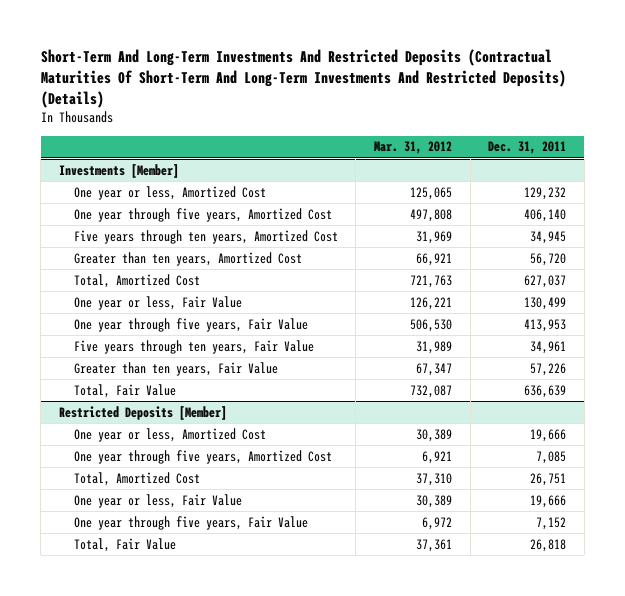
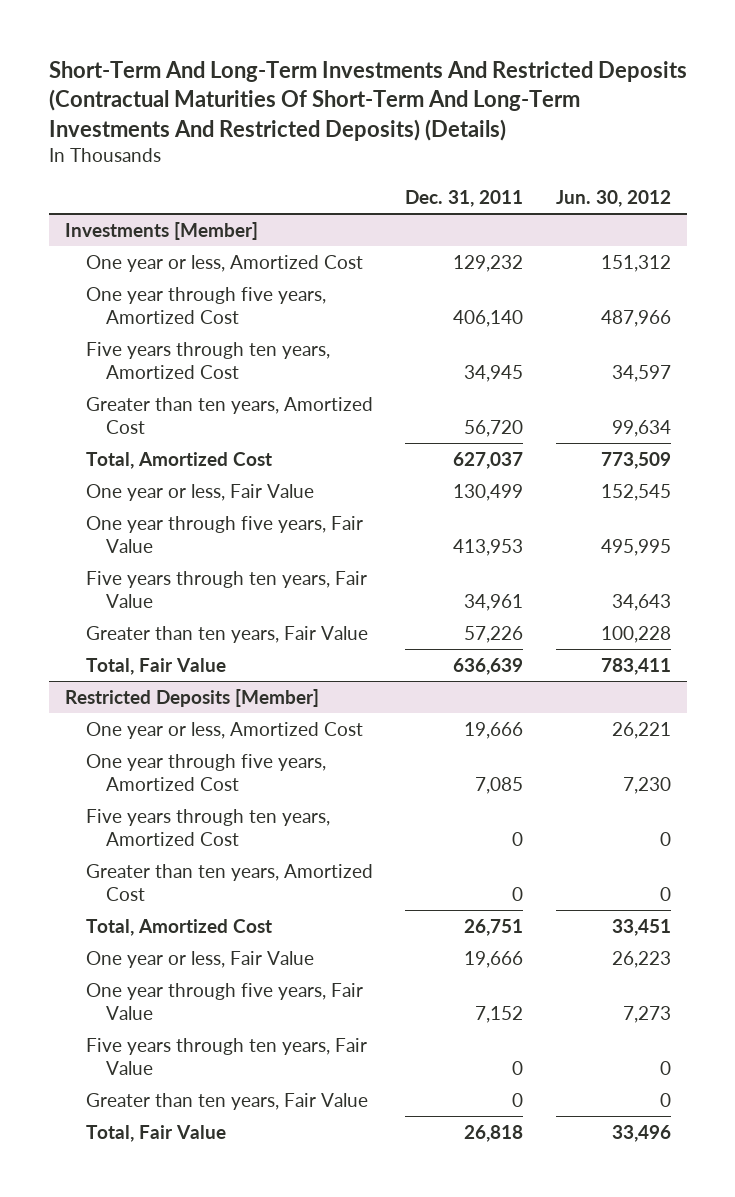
- | Mar. 31, 2012 | Dec. 31, 2011
+ | Dec. 31, 2011 | Jun. 30, 2012
@ Restricted Deposits [Member]
+ Five years through ten years, Amortized Cost | 0 | 0
+ Greater than ten years, Amortized Cost | 0 | 0
+ Five years through ten years, Fair Value | 0 | 0
+ Greater than ten years, Fair Value | 0 | 0

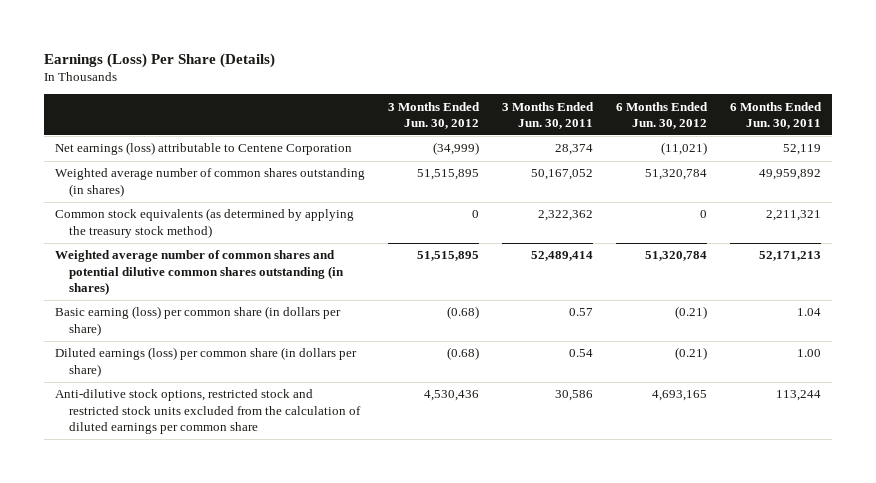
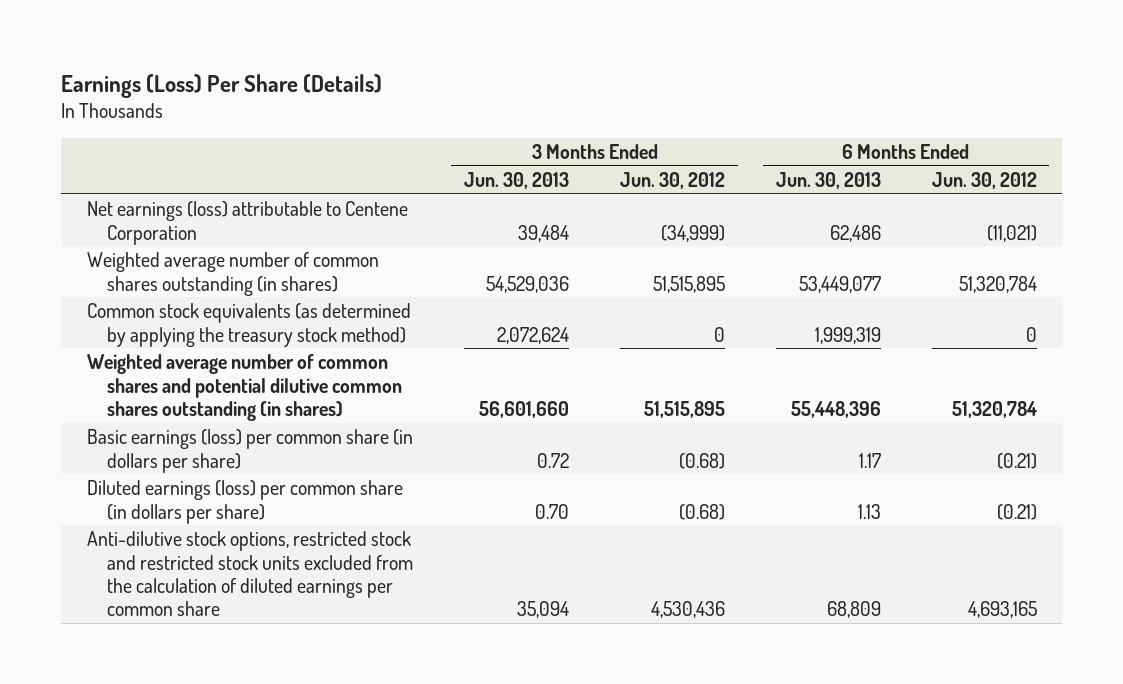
- | 3 Months Ended Jun. 30, 2012 | 3 Months Ended Jun. 30, 2011 | 6 Months Ended Jun. 30, 2012 | 6 Months Ended Jun. 30, 2011
+ | 3 Months Ended Jun. 30, 2013 | 3 Months Ended Jun. 30, 2012 | 6 Months Ended Jun. 30, 2013 | 6 Months Ended Jun. 30, 2012
- Basic earning (loss) per common share (in dollars per share) | (0.68) | 0.57 | (0.21) | 1.04
+ Basic earnings (loss) per common share (in dollars per share) | 0.72 | (0.68) | 1.17 | (0.21)

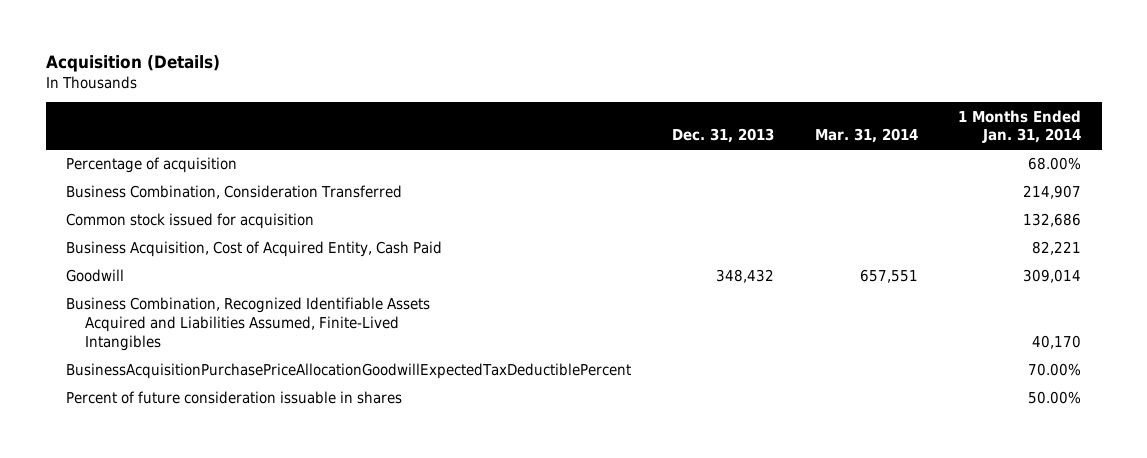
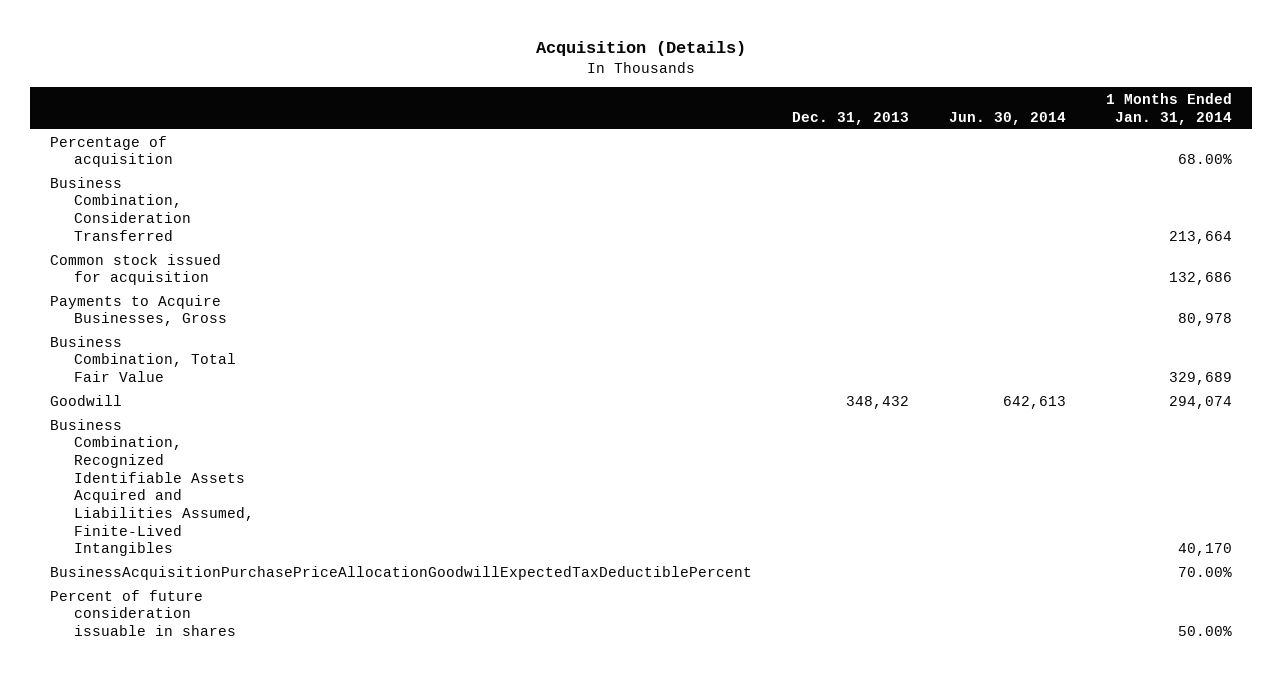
- | Dec. 31, 2013 | Mar. 31, 2014 | 1 Months Ended Jan. 31, 2014
+ | Dec. 31, 2013 | Jun. 30, 2014 | 1 Months Ended Jan. 31, 2014
- Business Combination, Consideration Transferred | | | 214,907
+ Business Combination, Consideration Transferred | | | 213,664
- Business Acquisition, Cost of Acquired Entity, Cash Paid | | | 82,221
- Goodwill | 348,432 | 657,551 | 309,014
+ Payments to Acquire Businesses, Gross | | | 80,978
+ Business Combination, Total Fair Value | | | 329,689
+ Goodwill | 348,432 | 642,613 | 294,074

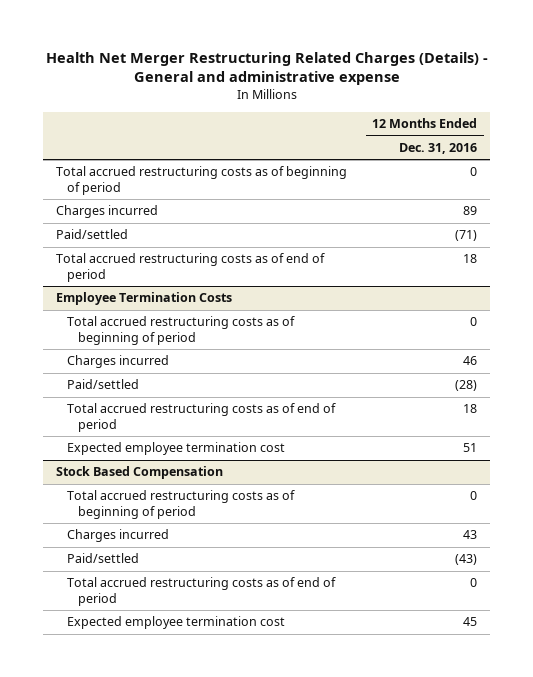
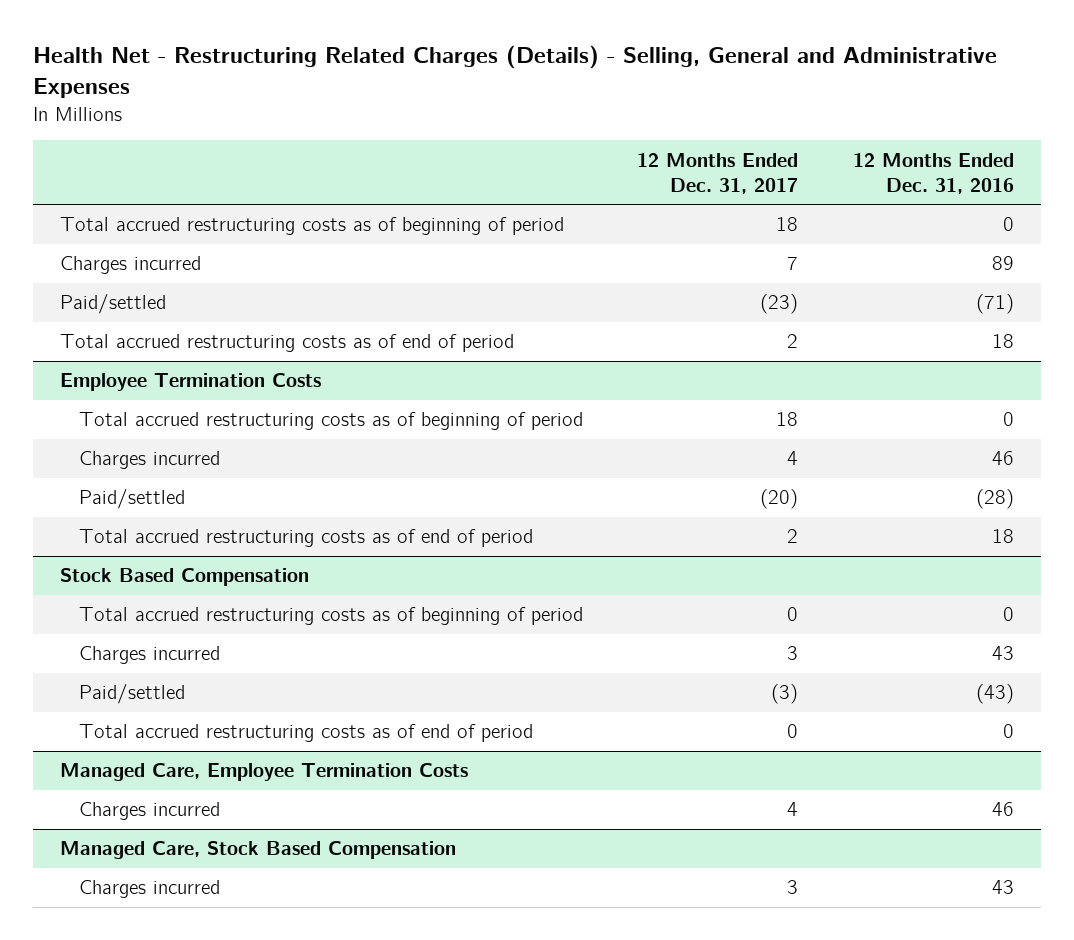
- Health Net Merger Restructuring Related Charges (Details) - General and administrative expense
+ Health Net - Restructuring Related Charges (Details) - Selling, General and Administrative Expenses
- | 12 Months Ended Dec. 31, 2016
+ | 12 Months Ended Dec. 31, 2017 | 12 Months Ended Dec. 31, 2016
@ Employee Termination Costs
- Expected employee termination cost | 51
@ Stock Based Compensation
- Expected employee termination cost | 45
+ Managed Care, Employee Termination Costs
+ Charges incurred | 4 | 46
+ Managed Care, Stock Based Compensation
+ Charges incurred | 3 | 43

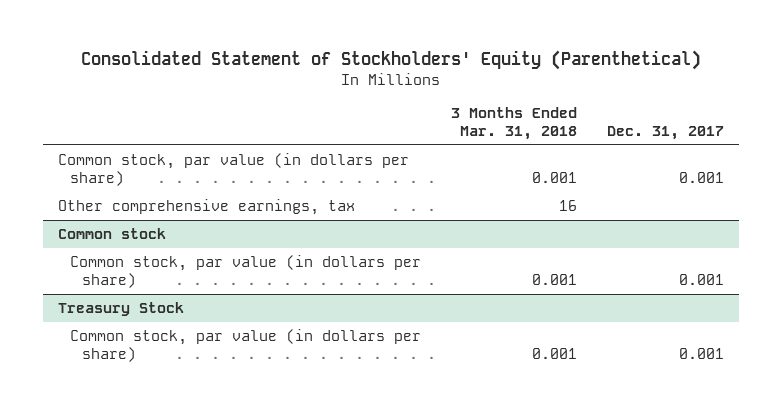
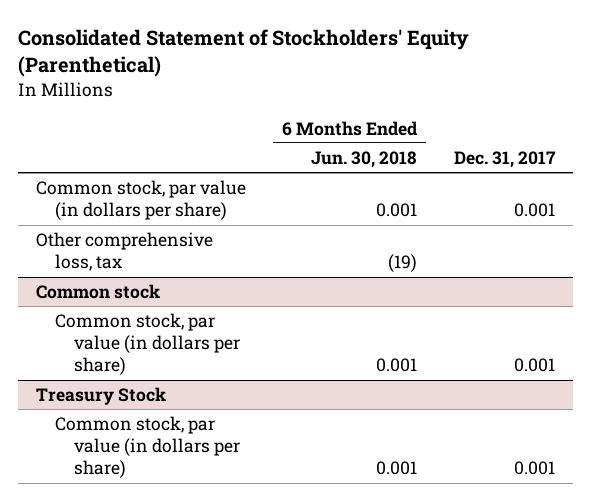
- | 3 Months Ended Mar. 31, 2018 | Dec. 31, 2017
+ | 6 Months Ended Jun. 30, 2018 | Dec. 31, 2017
- Other comprehensive earnings, tax | 16 |
+ Other comprehensive loss, tax | (19) |

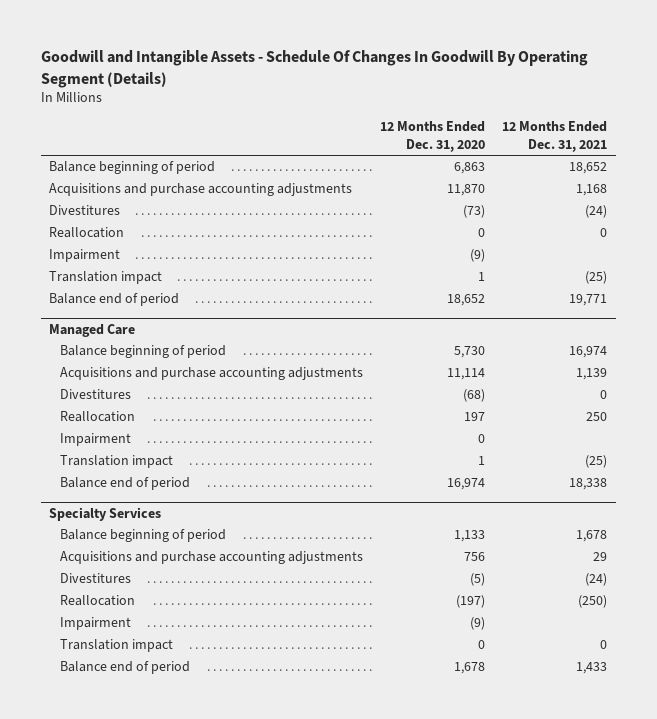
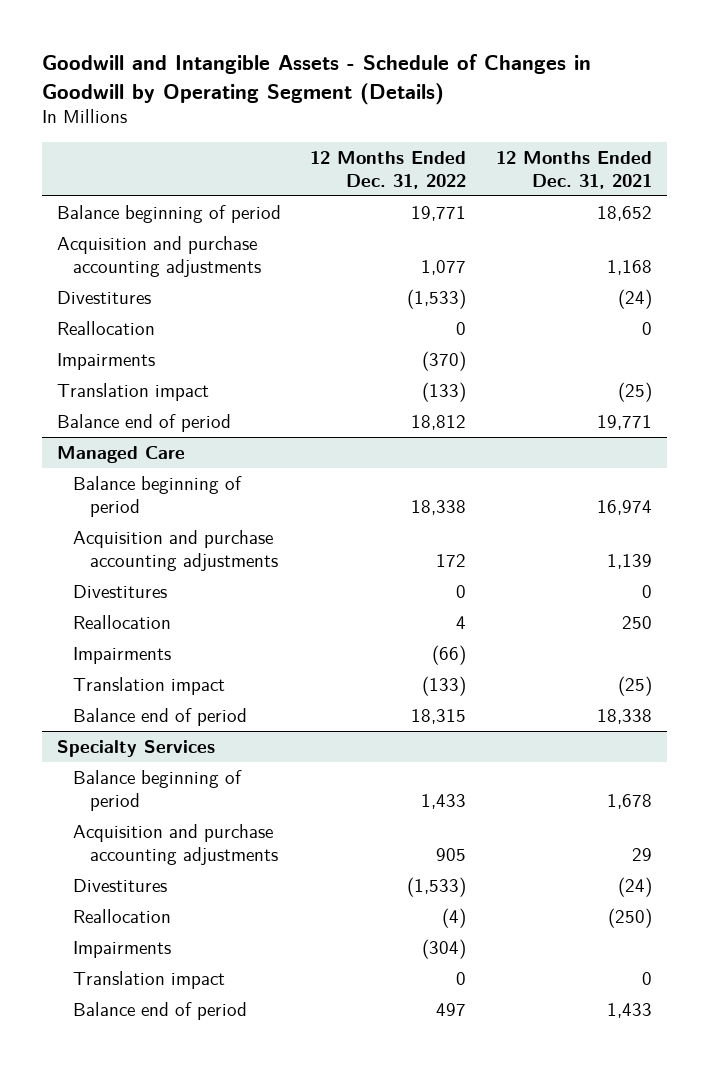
- Goodwill and Intangible Assets - Schedule Of Changes In Goodwill By Operating Segment (Details)
+ Goodwill and Intangible Assets - Schedule of Changes in Goodwill by Operating Segment (Details)
- | 12 Months Ended Dec. 31, 2020 | 12 Months Ended Dec. 31, 2021
+ | 12 Months Ended Dec. 31, 2022 | 12 Months Ended Dec. 31, 2021
- Acquisitions and purchase accounting adjustments | 11,870 | 1,168
+ Acquisition and purchase accounting adjustments | 1,077 | 1,168
- Impairment | (9) |
+ Impairments | (370) |
@ Managed Care
- Acquisitions and purchase accounting adjustments | 11,114 | 1,139
+ Acquisition and purchase accounting adjustments | 172 | 1,139
- Impairment | 0 |
+ Impairments | (66) |
@ Specialty Services
- Acquisitions and purchase accounting adjustments | 756 | 29
+ Acquisition and purchase accounting adjustments | 905 | 29
- Impairment | (9) |
+ Impairments | (304) |

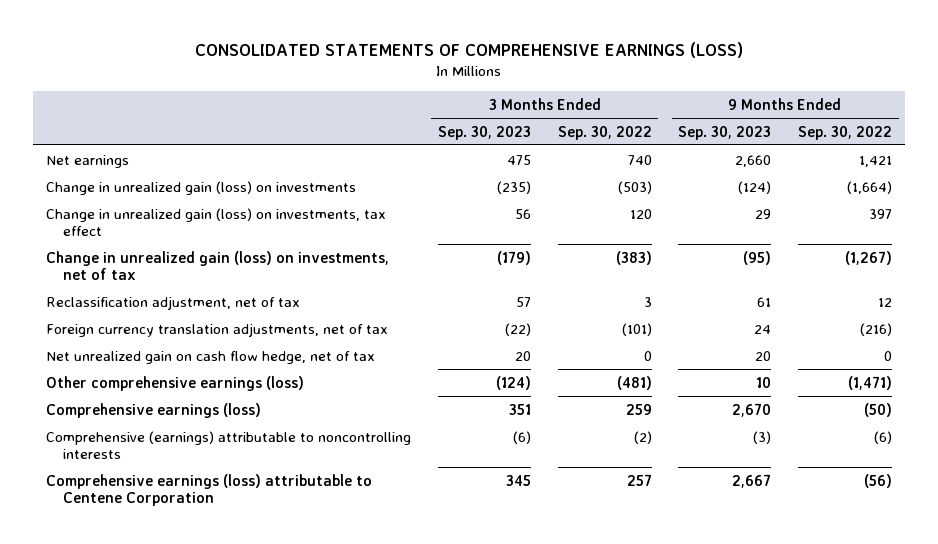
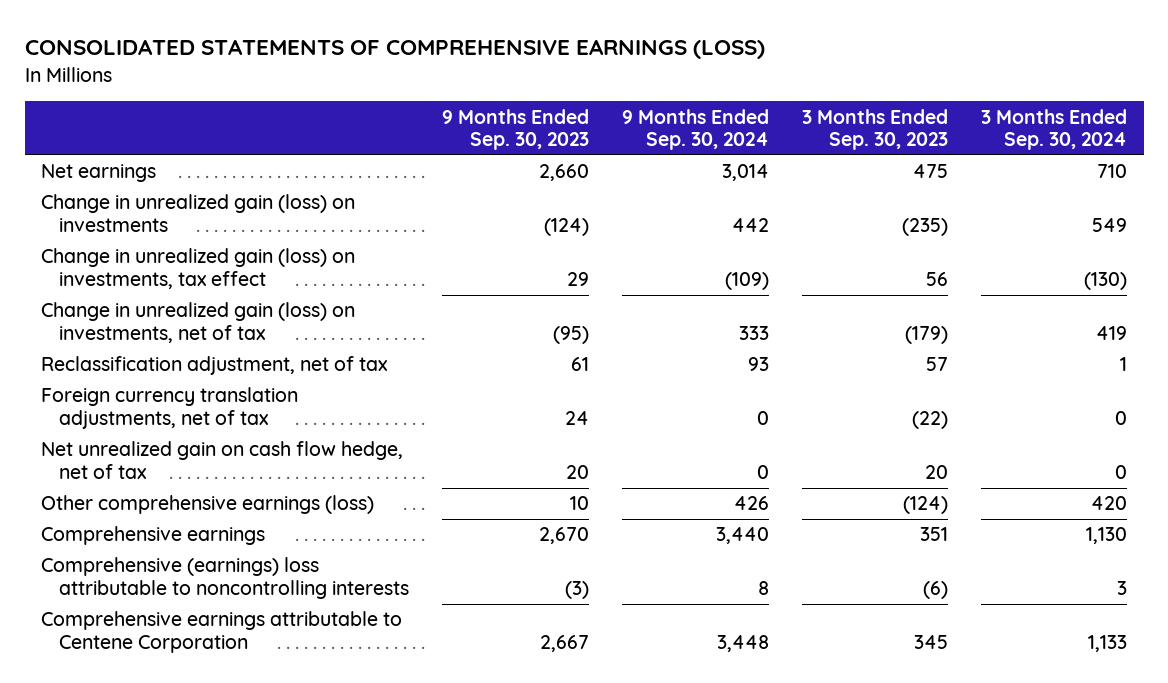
- | 3 Months Ended Sep. 30, 2023 | 3 Months Ended Sep. 30, 2022 | 9 Months Ended Sep. 30, 2023 | 9 Months Ended Sep. 30, 2022
+ | 9 Months Ended Sep. 30, 2023 | 9 Months Ended Sep. 30, 2024 | 3 Months Ended Sep. 30, 2023 | 3 Months Ended Sep. 30, 2024
- Comprehensive earnings (loss) | 351 | 259 | 2,670 | (50)
- Comprehensive (earnings) attributable to noncontrolling interests | (6) | (2) | (3) | (6)
- Comprehensive earnings (loss) attributable to Centene Corporation | 345 | 257 | 2,667 | (56)
+ Comprehensive earnings | 2,670 | 3,440 | 351 | 1,130
+ Comprehensive (earnings) loss attributable to noncontrolling interests | (3) | 8 | (6) | 3
+ Comprehensive earnings attributable to Centene Corporation | 2,667 | 3,448 | 345 | 1,133

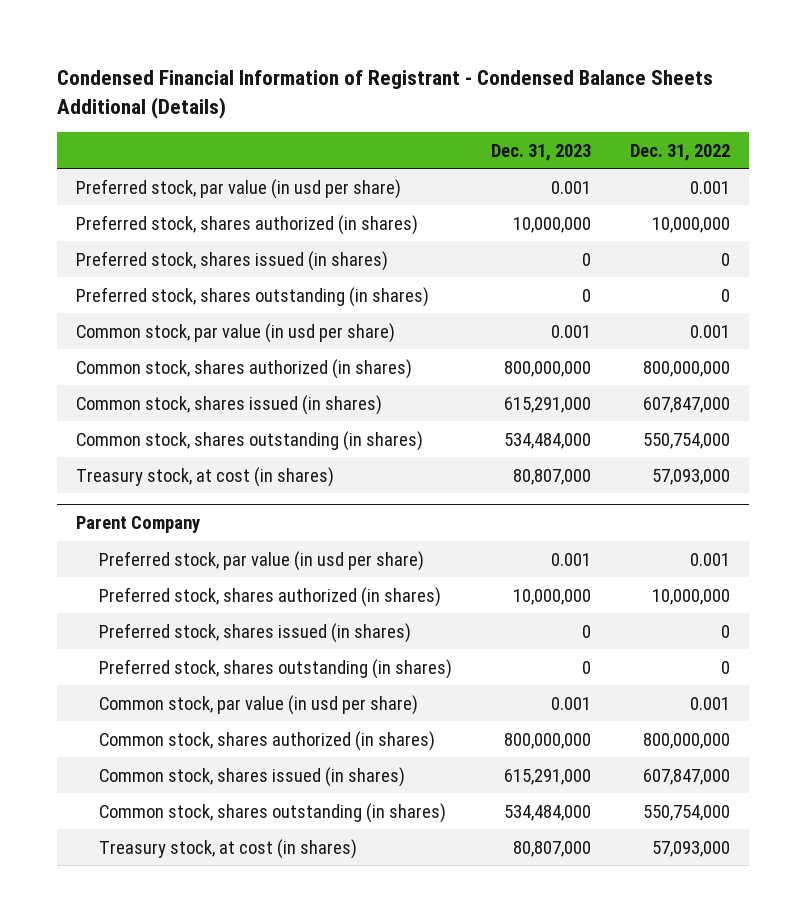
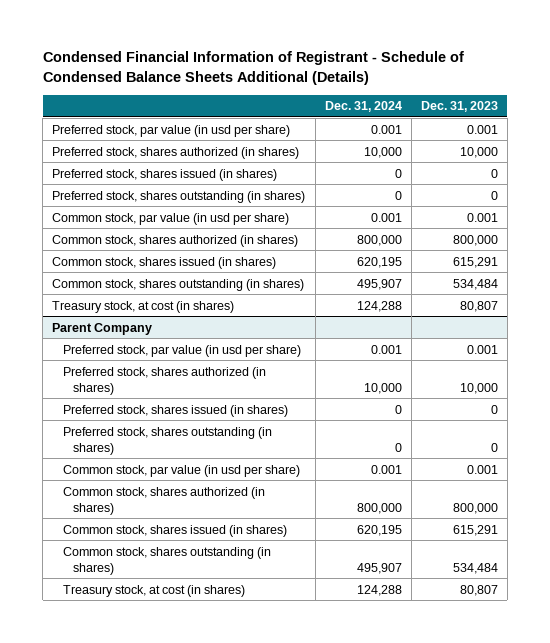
- Condensed Financial Information of Registrant - Condensed Balance Sheets Additional (Details)
+ Condensed Financial Information of Registrant - Schedule of Condensed Balance Sheets Additional (Details)
- | Dec. 31, 2023 | Dec. 31, 2022
+ | Dec. 31, 2024 | Dec. 31, 2023
- Preferred stock, shares authorized (in shares) | 10,000,000 | 10,000,000
+ Preferred stock, shares authorized (in shares) | 10,000 | 10,000
- Common stock, shares authorized (in shares) | 800,000,000 | 800,000,000
- Common stock, shares issued (in shares) | 615,291,000 | 607,847,000
- Common stock, shares outstanding (in shares) | 534,484,000 | 550,754,000
- Treasury stock, at cost (in shares) | 80,807,000 | 57,093,000
+ Common stock, shares authorized (in shares) | 800,000 | 800,000
+ Common stock, shares issued (in shares) | 620,195 | 615,291
+ Common stock, shares outstanding (in shares) | 495,907 | 534,484
+ Treasury stock, at cost (in shares) | 124,288 | 80,807
@ Parent Company
- Preferred stock, shares authorized (in shares) | 10,000,000 | 10,000,000
+ Preferred stock, shares authorized (in shares) | 10,000 | 10,000
- Common stock, shares authorized (in shares) | 800,000,000 | 800,000,000
- Common stock, shares issued (in shares) | 615,291,000 | 607,847,000
- Common stock, shares outstanding (in shares) | 534,484,000 | 550,754,000
- Treasury stock, at cost (in shares) | 80,807,000 | 57,093,000
+ Common stock, shares authorized (in shares) | 800,000 | 800,000
+ Common stock, shares issued (in shares) | 620,195 | 615,291
+ Common stock, shares outstanding (in shares) | 495,907 | 534,484
+ Treasury stock, at cost (in shares) | 124,288 | 80,807

